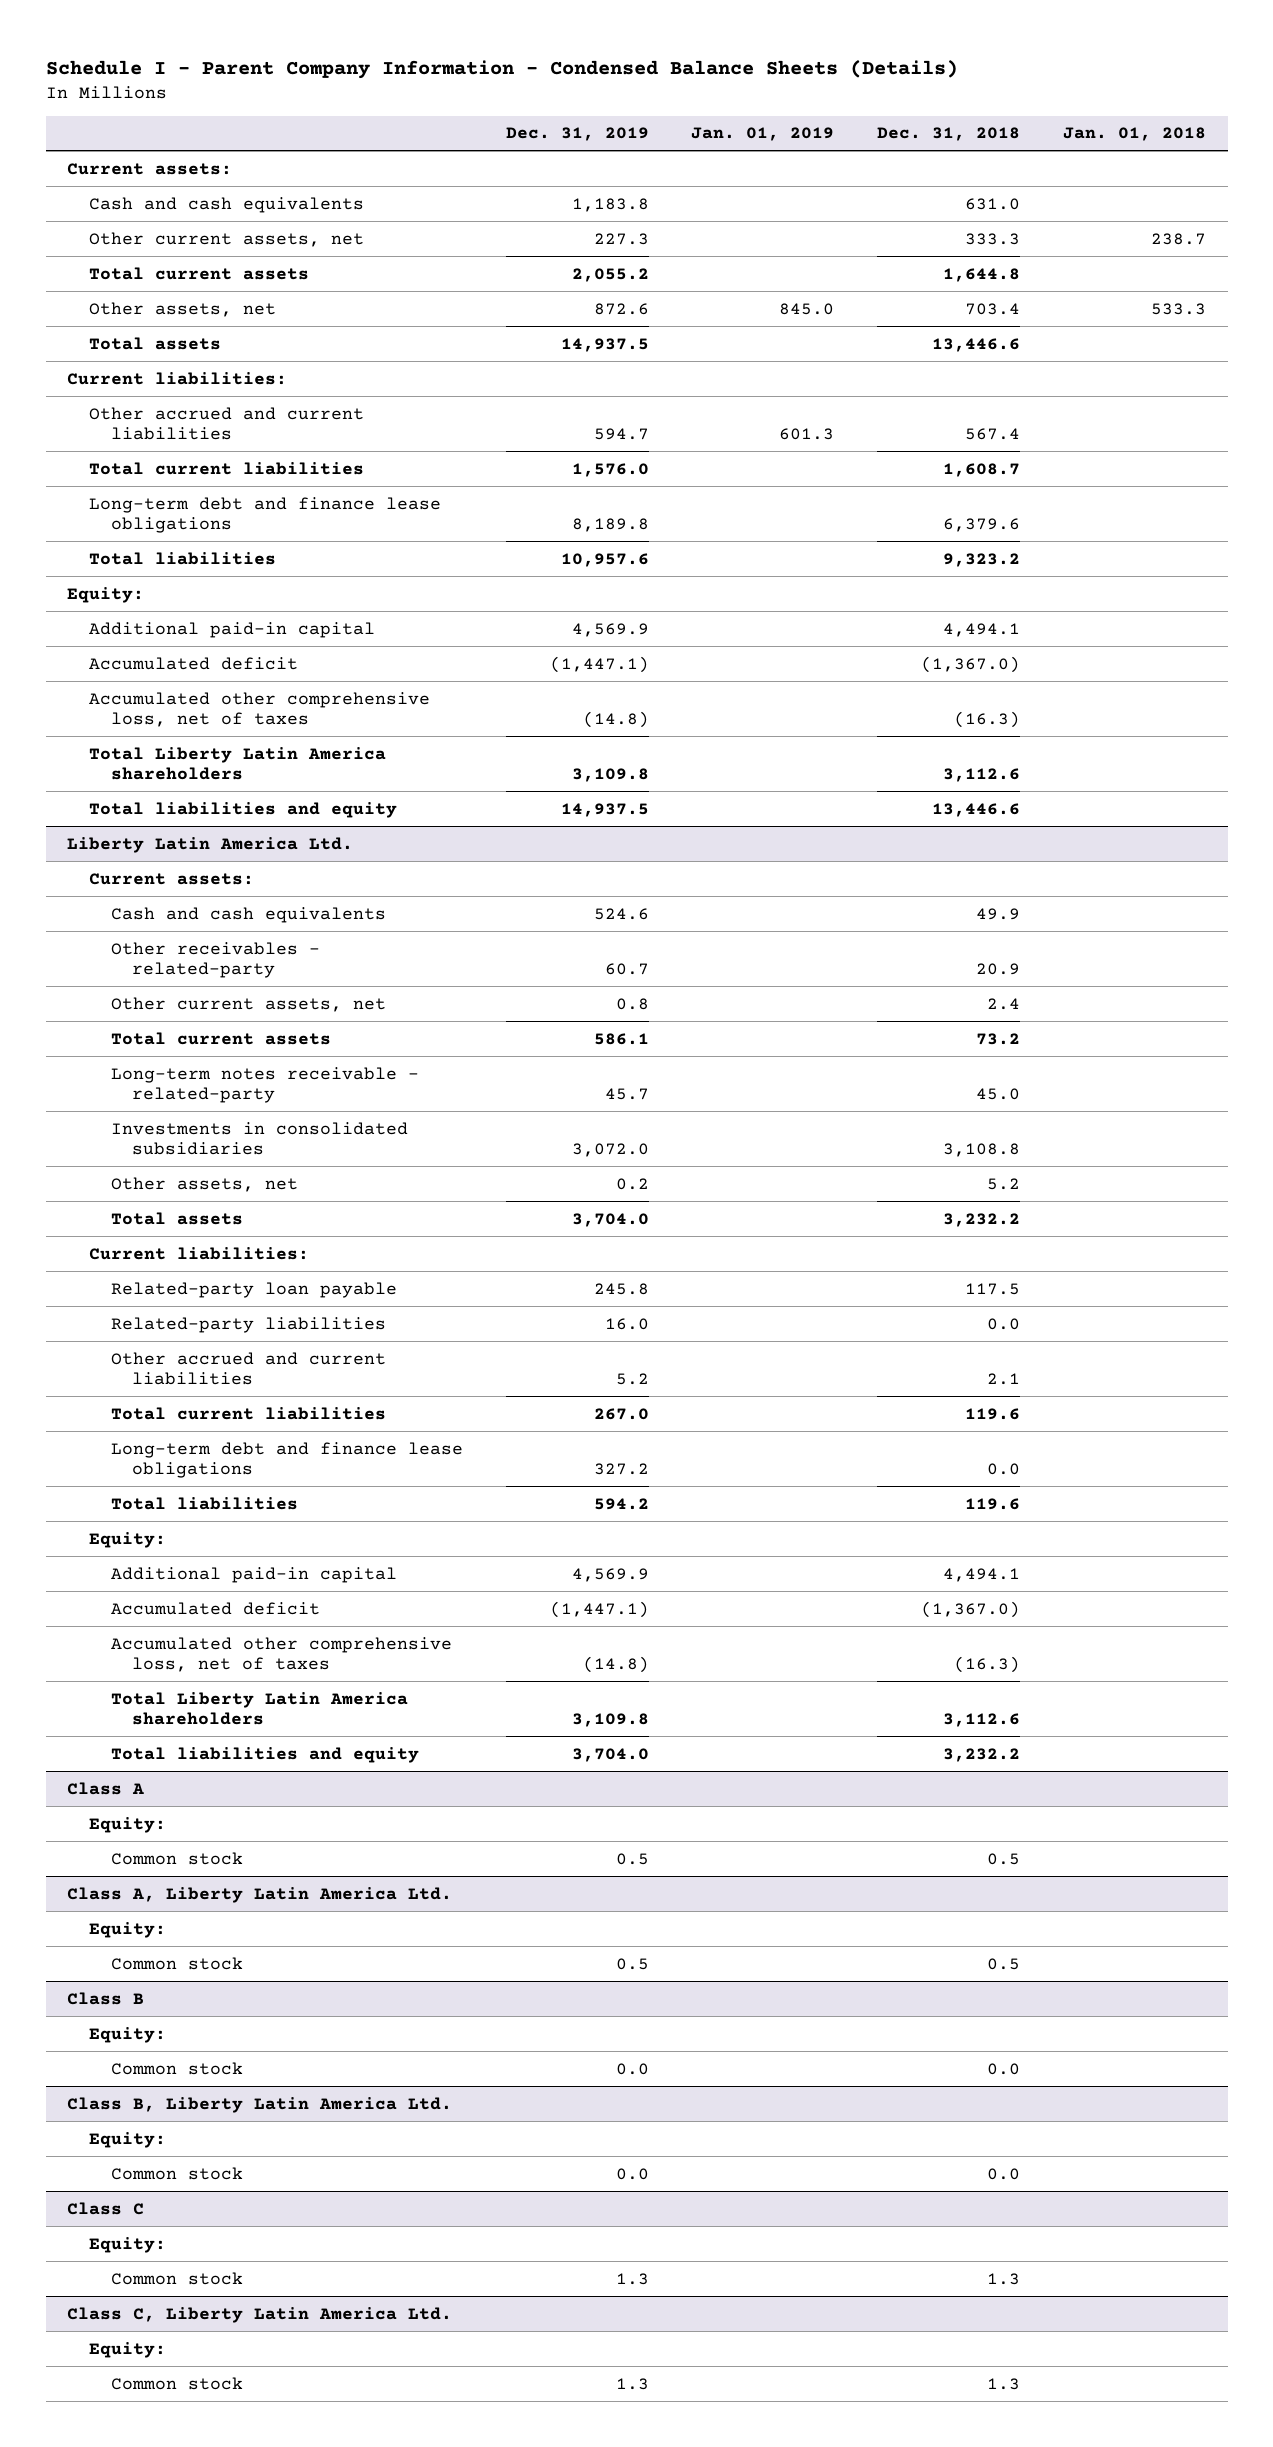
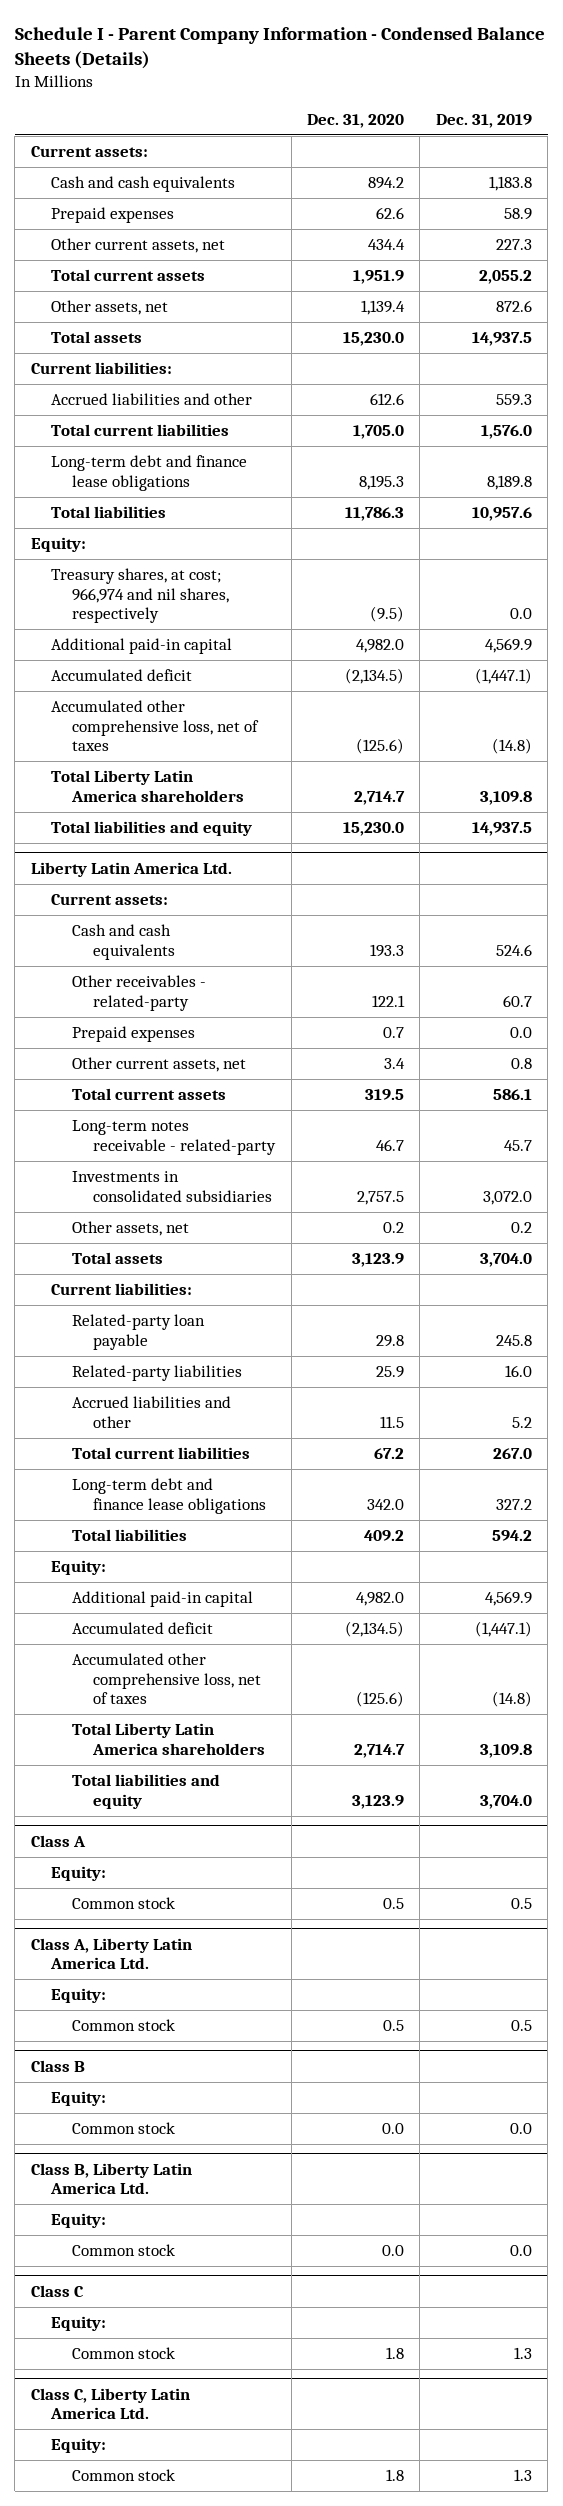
- | Dec. 31, 2019 | Jan. 01, 2019 | Dec. 31, 2018 | Jan. 01, 2018
+ | Dec. 31, 2020 | Dec. 31, 2019
+ Prepaid expenses | 62.6 | 58.9
- Other accrued and current liabilities | 594.7 | 601.3 | 567.4 |
+ Accrued liabilities and other | 612.6 | 559.3
+ Treasury shares, at cost; 966,974 and nil shares, respectively | (9.5) | 0.0
@ Liberty Latin America Ltd.
+ Prepaid expenses | 0.7 | 0.0
- Other accrued and current liabilities | 5.2 | | 2.1 |
+ Accrued liabilities and other | 11.5 | 5.2

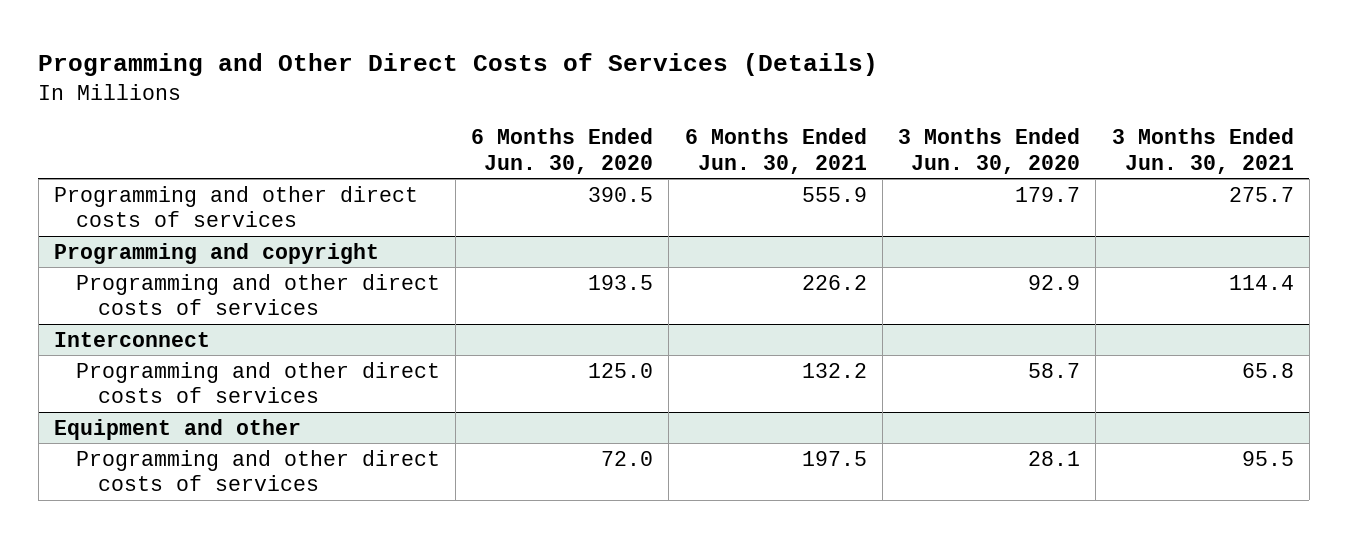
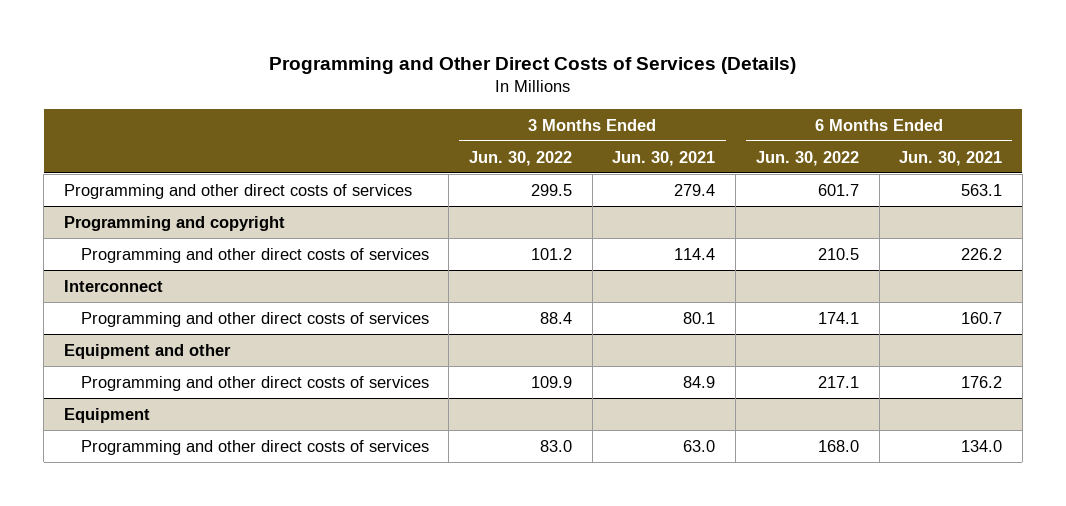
- | 6 Months Ended Jun. 30, 2020 | 6 Months Ended Jun. 30, 2021 | 3 Months Ended Jun. 30, 2020 | 3 Months Ended Jun. 30, 2021
+ | 3 Months Ended Jun. 30, 2022 | 3 Months Ended Jun. 30, 2021 | 6 Months Ended Jun. 30, 2022 | 6 Months Ended Jun. 30, 2021
- Programming and other direct costs of services | 390.5 | 555.9 | 179.7 | 275.7
+ Programming and other direct costs of services | 299.5 | 279.4 | 601.7 | 563.1
@ Interconnect
- Programming and other direct costs of services | 125.0 | 132.2 | 58.7 | 65.8
+ Programming and other direct costs of services | 88.4 | 80.1 | 174.1 | 160.7
@ Equipment and other
- Programming and other direct costs of services | 72.0 | 197.5 | 28.1 | 95.5
+ Programming and other direct costs of services | 109.9 | 84.9 | 217.1 | 176.2
+ Equipment
+ Programming and other direct costs of services | 83.0 | 63.0 | 168.0 | 134.0

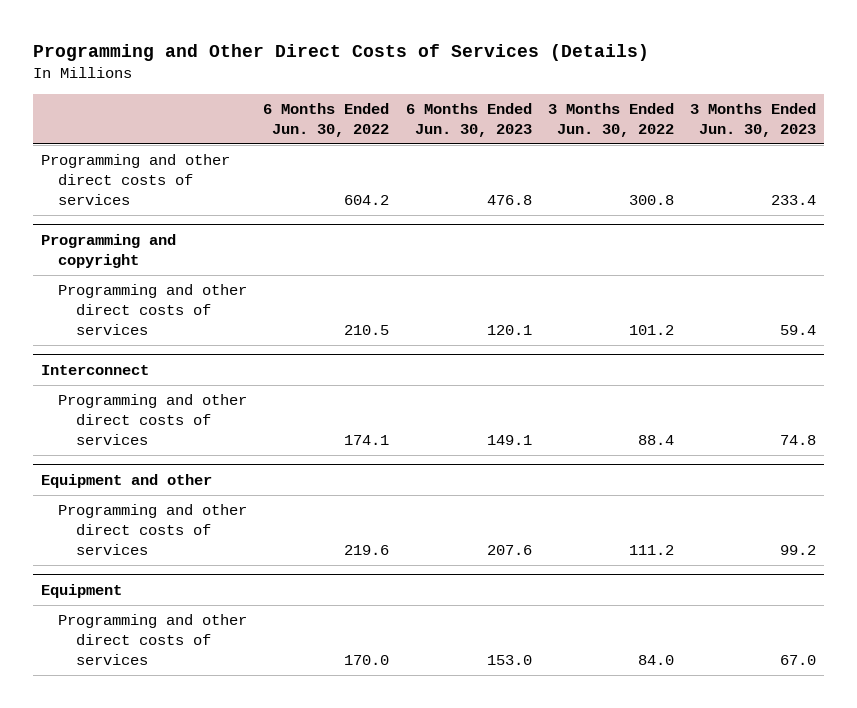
- | 3 Months Ended Jun. 30, 2022 | 3 Months Ended Jun. 30, 2021 | 6 Months Ended Jun. 30, 2022 | 6 Months Ended Jun. 30, 2021
+ | 6 Months Ended Jun. 30, 2022 | 6 Months Ended Jun. 30, 2023 | 3 Months Ended Jun. 30, 2022 | 3 Months Ended Jun. 30, 2023
- Programming and other direct costs of services | 299.5 | 279.4 | 601.7 | 563.1
+ Programming and other direct costs of services | 604.2 | 476.8 | 300.8 | 233.4
@ Equipment and other
- Programming and other direct costs of services | 109.9 | 84.9 | 217.1 | 176.2
+ Programming and other direct costs of services | 219.6 | 207.6 | 111.2 | 99.2
@ Equipment
- Programming and other direct costs of services | 83.0 | 63.0 | 168.0 | 134.0
+ Programming and other direct costs of services | 170.0 | 153.0 | 84.0 | 67.0

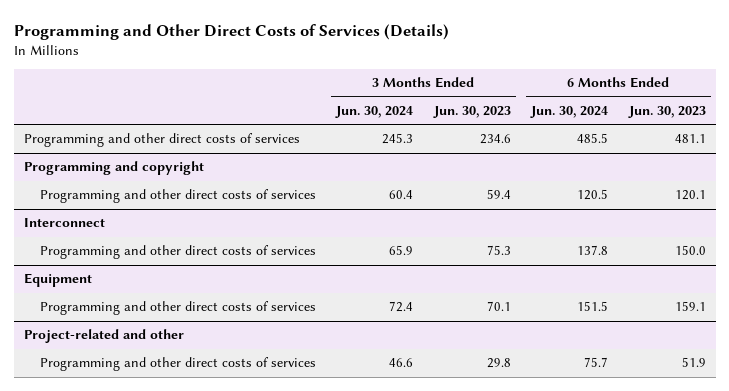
- | 6 Months Ended Jun. 30, 2022 | 6 Months Ended Jun. 30, 2023 | 3 Months Ended Jun. 30, 2022 | 3 Months Ended Jun. 30, 2023
+ | 3 Months Ended Jun. 30, 2024 | 3 Months Ended Jun. 30, 2023 | 6 Months Ended Jun. 30, 2024 | 6 Months Ended Jun. 30, 2023
- Programming and other direct costs of services | 604.2 | 476.8 | 300.8 | 233.4
+ Programming and other direct costs of services | 245.3 | 234.6 | 485.5 | 481.1
@ Interconnect
- Programming and other direct costs of services | 174.1 | 149.1 | 88.4 | 74.8
- Equipment and other
- Programming and other direct costs of services | 219.6 | 207.6 | 111.2 | 99.2
@ Interconnect
+ Programming and other direct costs of services | 65.9 | 75.3 | 137.8 | 150.0
@ Equipment
- Programming and other direct costs of services | 170.0 | 153.0 | 84.0 | 67.0
+ Programming and other direct costs of services | 72.4 | 70.1 | 151.5 | 159.1
+ Project-related and other
+ Programming and other direct costs of services | 46.6 | 29.8 | 75.7 | 51.9

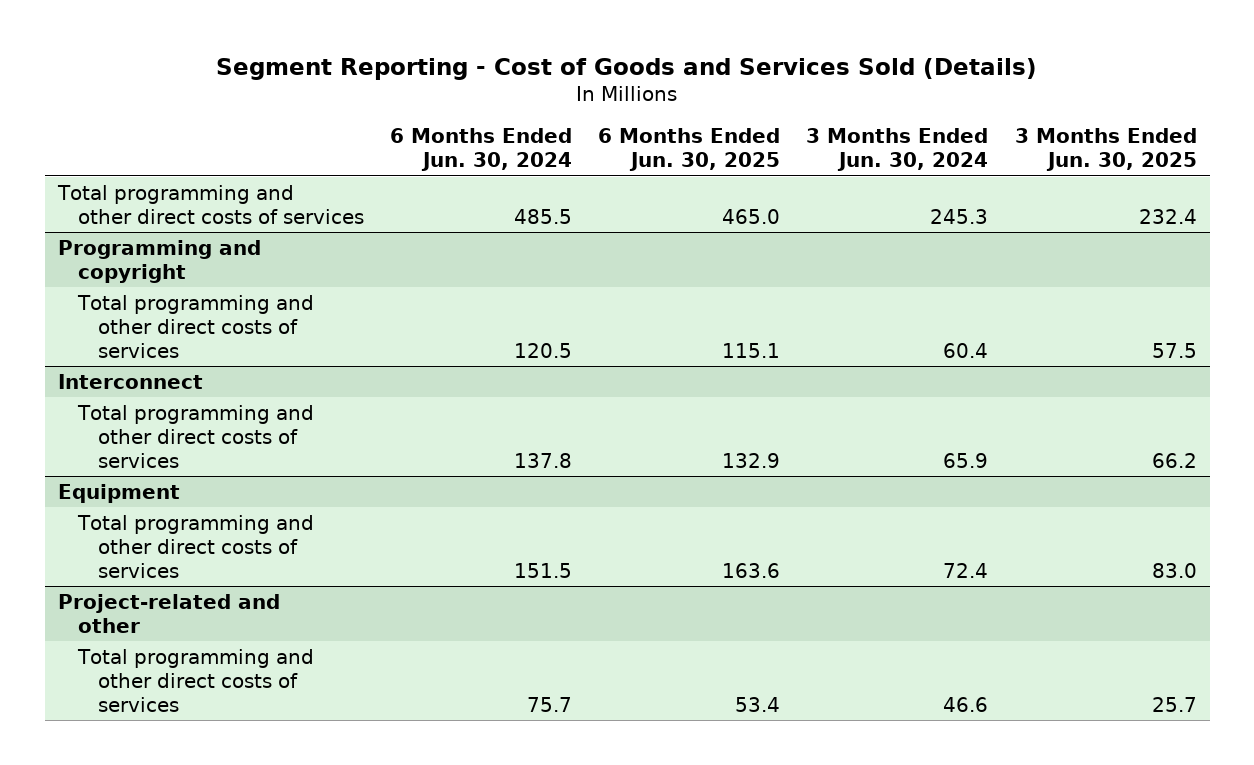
- Programming and Other Direct Costs of Services (Details)
+ Segment Reporting - Cost of Goods and Services Sold (Details)
- | 3 Months Ended Jun. 30, 2024 | 3 Months Ended Jun. 30, 2023 | 6 Months Ended Jun. 30, 2024 | 6 Months Ended Jun. 30, 2023
+ | 6 Months Ended Jun. 30, 2024 | 6 Months Ended Jun. 30, 2025 | 3 Months Ended Jun. 30, 2024 | 3 Months Ended Jun. 30, 2025
- Programming and other direct costs of services | 245.3 | 234.6 | 485.5 | 481.1
+ Total programming and other direct costs of services | 485.5 | 465.0 | 245.3 | 232.4
@ Programming and copyright
- Programming and other direct costs of services | 60.4 | 59.4 | 120.5 | 120.1
+ Total programming and other direct costs of services | 120.5 | 115.1 | 60.4 | 57.5
@ Interconnect
- Programming and other direct costs of services | 65.9 | 75.3 | 137.8 | 150.0
+ Total programming and other direct costs of services | 137.8 | 132.9 | 65.9 | 66.2
@ Equipment
- Programming and other direct costs of services | 72.4 | 70.1 | 151.5 | 159.1
+ Total programming and other direct costs of services | 151.5 | 163.6 | 72.4 | 83.0
@ Project-related and other
- Programming and other direct costs of services | 46.6 | 29.8 | 75.7 | 51.9
+ Total programming and other direct costs of services | 75.7 | 53.4 | 46.6 | 25.7

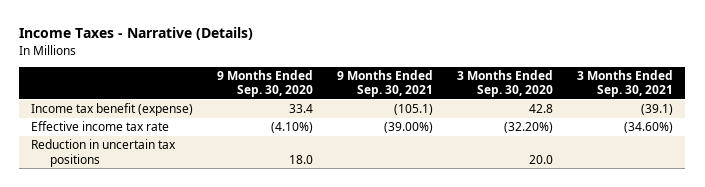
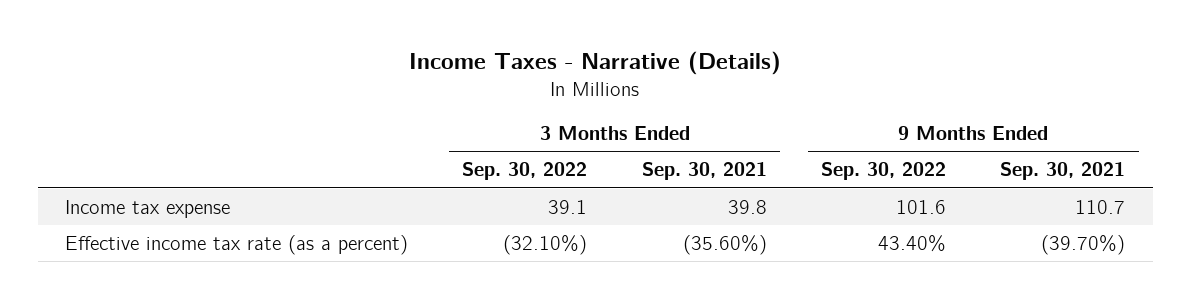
- | 9 Months Ended Sep. 30, 2020 | 9 Months Ended Sep. 30, 2021 | 3 Months Ended Sep. 30, 2020 | 3 Months Ended Sep. 30, 2021
+ | 3 Months Ended Sep. 30, 2022 | 3 Months Ended Sep. 30, 2021 | 9 Months Ended Sep. 30, 2022 | 9 Months Ended Sep. 30, 2021
- Income tax benefit (expense) | 33.4 | (105.1) | 42.8 | (39.1)
- Effective income tax rate | (4.10%) | (39.00%) | (32.20%) | (34.60%)
- Reduction in uncertain tax positions | 18.0 | | 20.0 |
+ Income tax expense | 39.1 | 39.8 | 101.6 | 110.7
+ Effective income tax rate (as a percent) | (32.10%) | (35.60%) | 43.40% | (39.70%)

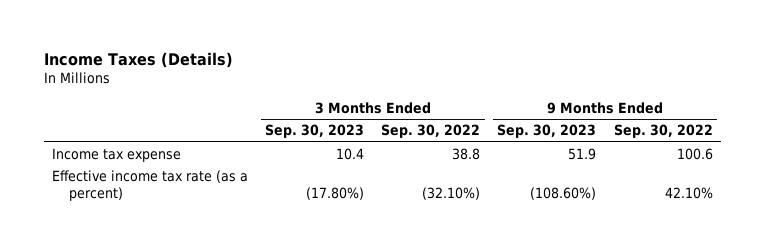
- Income Taxes - Narrative (Details)
+ Income Taxes (Details)
- | 3 Months Ended Sep. 30, 2022 | 3 Months Ended Sep. 30, 2021 | 9 Months Ended Sep. 30, 2022 | 9 Months Ended Sep. 30, 2021
+ | 3 Months Ended Sep. 30, 2023 | 3 Months Ended Sep. 30, 2022 | 9 Months Ended Sep. 30, 2023 | 9 Months Ended Sep. 30, 2022
- Income tax expense | 39.1 | 39.8 | 101.6 | 110.7
- Effective income tax rate (as a percent) | (32.10%) | (35.60%) | 43.40% | (39.70%)
+ Income tax expense | 10.4 | 38.8 | 51.9 | 100.6
+ Effective income tax rate (as a percent) | (17.80%) | (32.10%) | (108.60%) | 42.10%

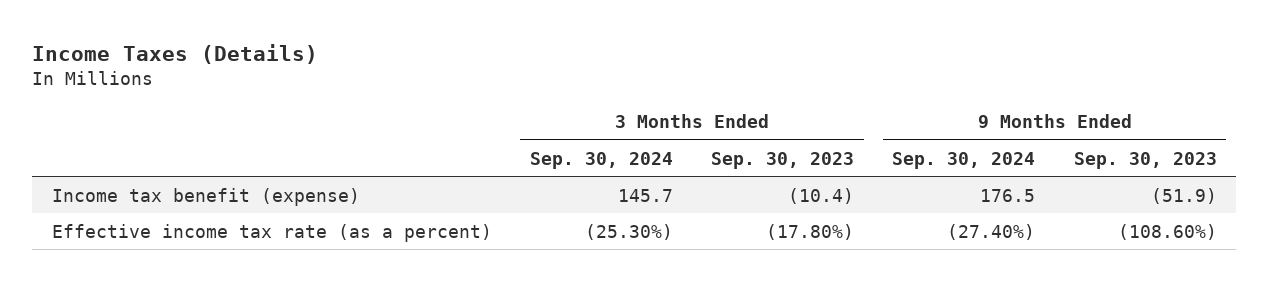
- | 3 Months Ended Sep. 30, 2023 | 3 Months Ended Sep. 30, 2022 | 9 Months Ended Sep. 30, 2023 | 9 Months Ended Sep. 30, 2022
+ | 3 Months Ended Sep. 30, 2024 | 3 Months Ended Sep. 30, 2023 | 9 Months Ended Sep. 30, 2024 | 9 Months Ended Sep. 30, 2023
- Income tax expense | 10.4 | 38.8 | 51.9 | 100.6
+ Income tax benefit (expense) | 145.7 | (10.4) | 176.5 | (51.9)

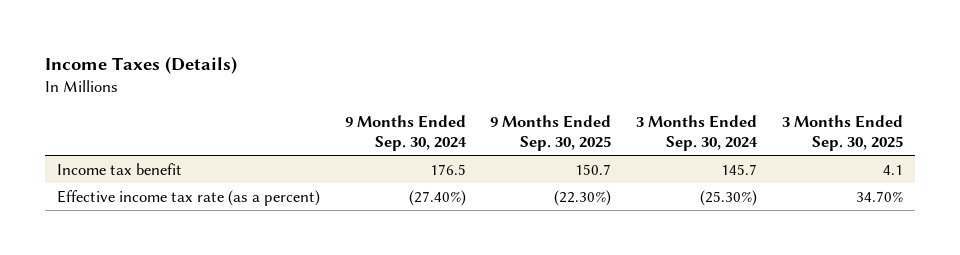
- | 3 Months Ended Sep. 30, 2024 | 3 Months Ended Sep. 30, 2023 | 9 Months Ended Sep. 30, 2024 | 9 Months Ended Sep. 30, 2023
+ | 9 Months Ended Sep. 30, 2024 | 9 Months Ended Sep. 30, 2025 | 3 Months Ended Sep. 30, 2024 | 3 Months Ended Sep. 30, 2025
- Income tax benefit (expense) | 145.7 | (10.4) | 176.5 | (51.9)
+ Income tax benefit | 176.5 | 150.7 | 145.7 | 4.1

